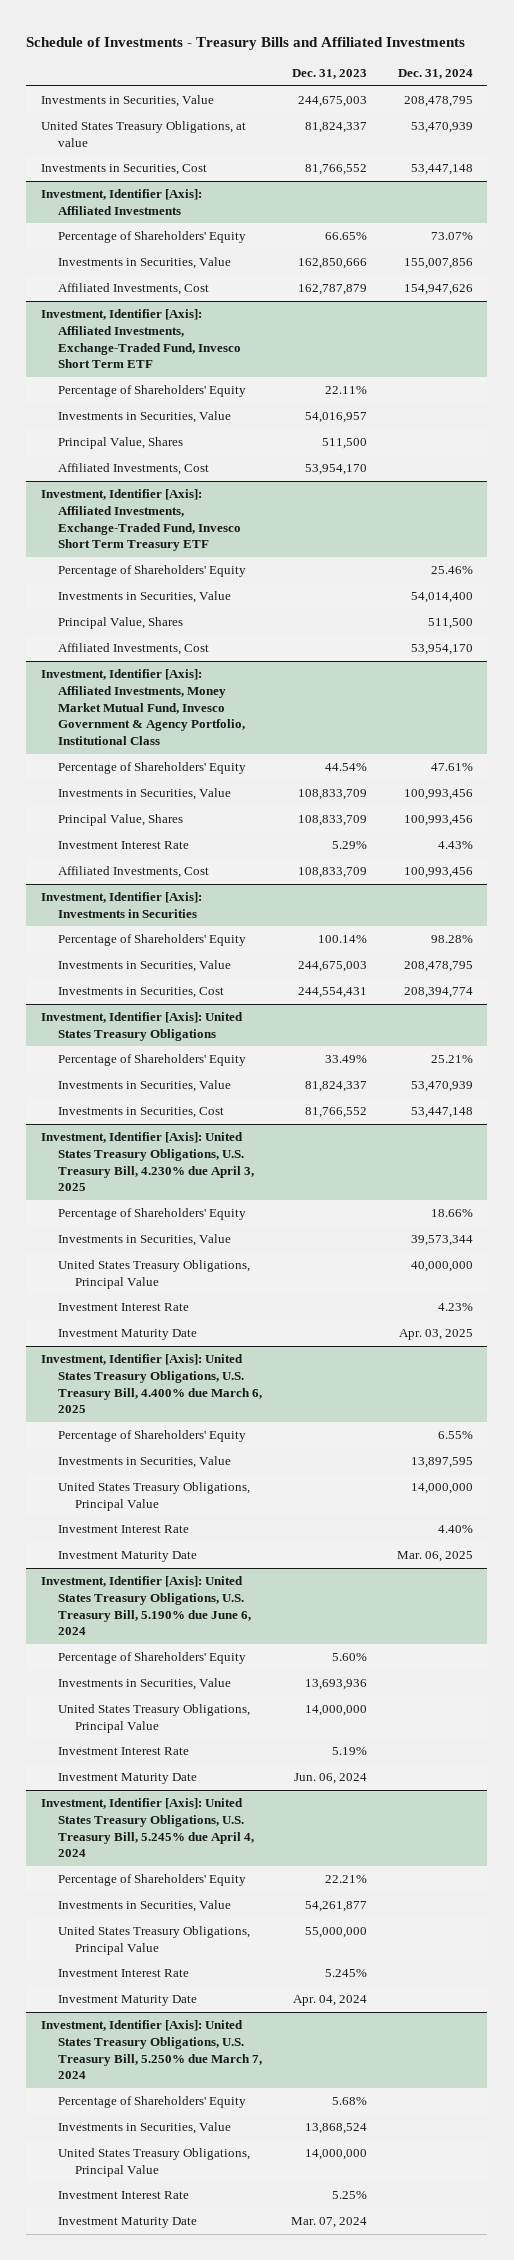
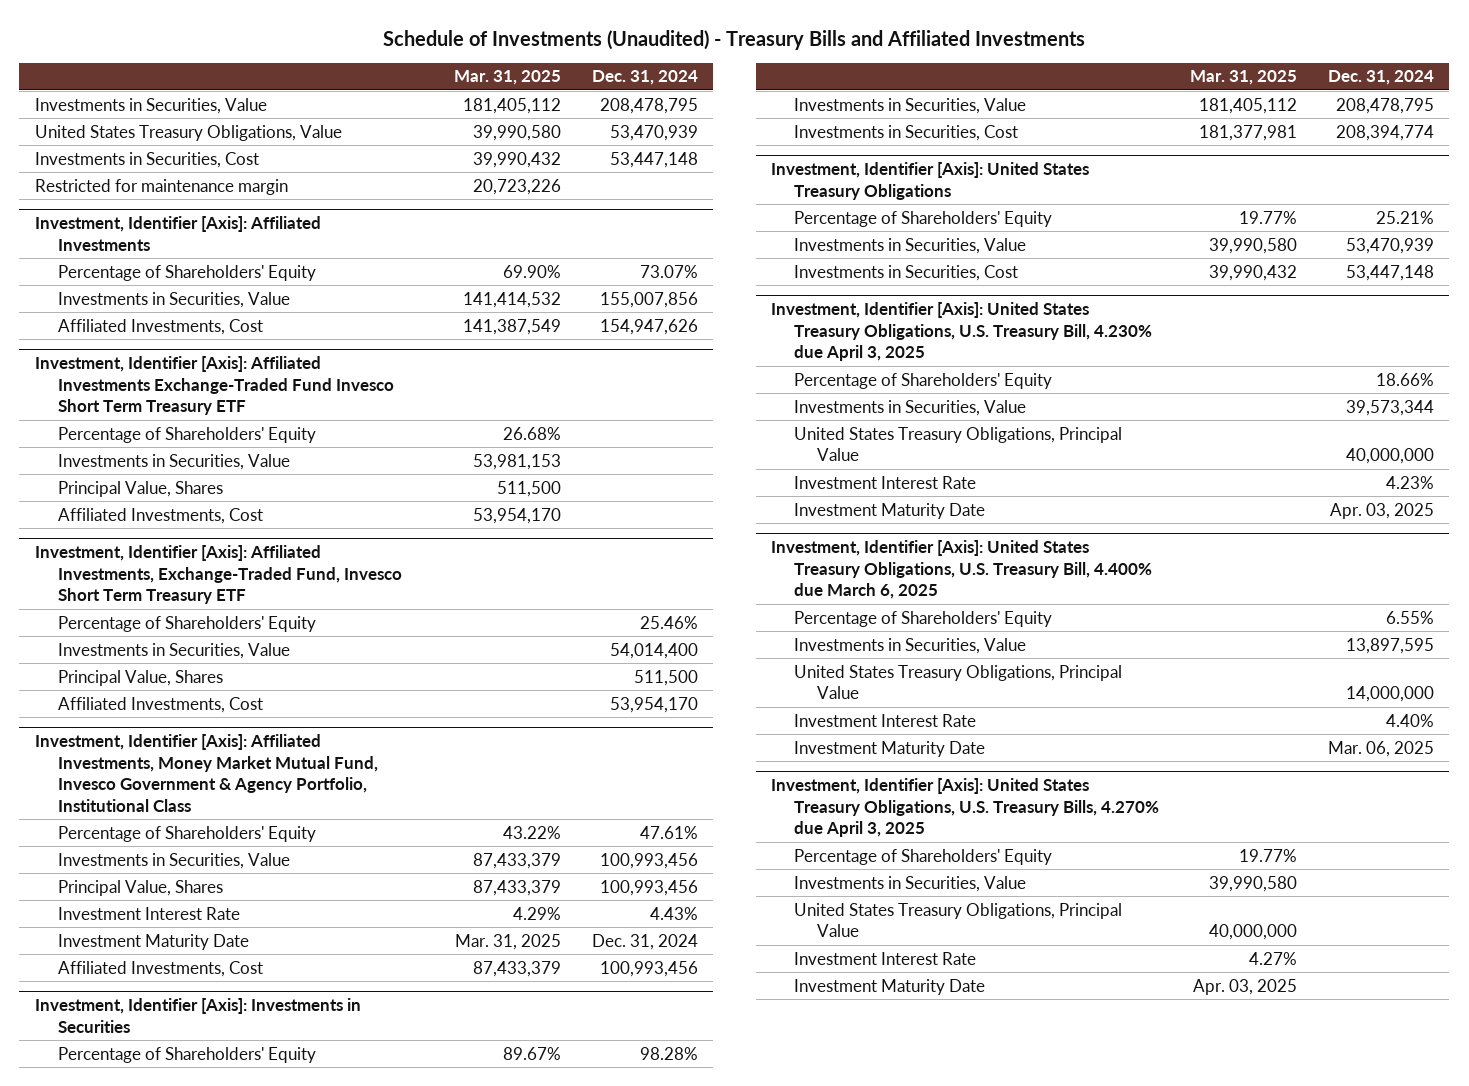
- Schedule of Investments - Treasury Bills and Affiliated Investments
+ Schedule of Investments (Unaudited) - Treasury Bills and Affiliated Investments
- | Dec. 31, 2023 | Dec. 31, 2024
+ | Mar. 31, 2025 | Dec. 31, 2024
- United States Treasury Obligations, at value | 81,824,337 | 53,470,939
+ United States Treasury Obligations, Value | 39,990,580 | 53,470,939
+ Restricted for maintenance margin | 20,723,226 |
- Investment, Identifier [Axis]: Affiliated Investments, Exchange-Traded Fund, Invesco Short Term ETF
+ Investment, Identifier [Axis]: Affiliated Investments Exchange-Traded Fund Invesco Short Term Treasury ETF
@ Investment, Identifier [Axis]: Affiliated Investments, Money Market Mutual Fund, Invesco Government & Agency Portfolio, Institutional Class
+ Investment Maturity Date | Mar. 31, 2025 | Dec. 31, 2024
- Investment, Identifier [Axis]: United States Treasury Obligations, U.S. Treasury Bill, 5.190% due June 6, 2024
- Percentage of Shareholders' Equity | 5.60% |
- Investments in Securities, Value | 13,693,936 |
- United States Treasury Obligations, Principal Value | 14,000,000 |
- Investment Interest Rate | 5.19% |
- Investment Maturity Date | Jun. 06, 2024 |
- Investment, Identifier [Axis]: United States Treasury Obligations, U.S. Treasury Bill, 5.245% due April 4, 2024
- Percentage of Shareholders' Equity | 22.21% |
- Investments in Securities, Value | 54,261,877 |
- United States Treasury Obligations, Principal Value | 55,000,000 |
- Investment Interest Rate | 5.245% |
- Investment Maturity Date | Apr. 04, 2024 |
- Investment, Identifier [Axis]: United States Treasury Obligations, U.S. Treasury Bill, 5.250% due March 7, 2024
+ Investment, Identifier [Axis]: United States Treasury Obligations, U.S. Treasury Bills, 4.270% due April 3, 2025

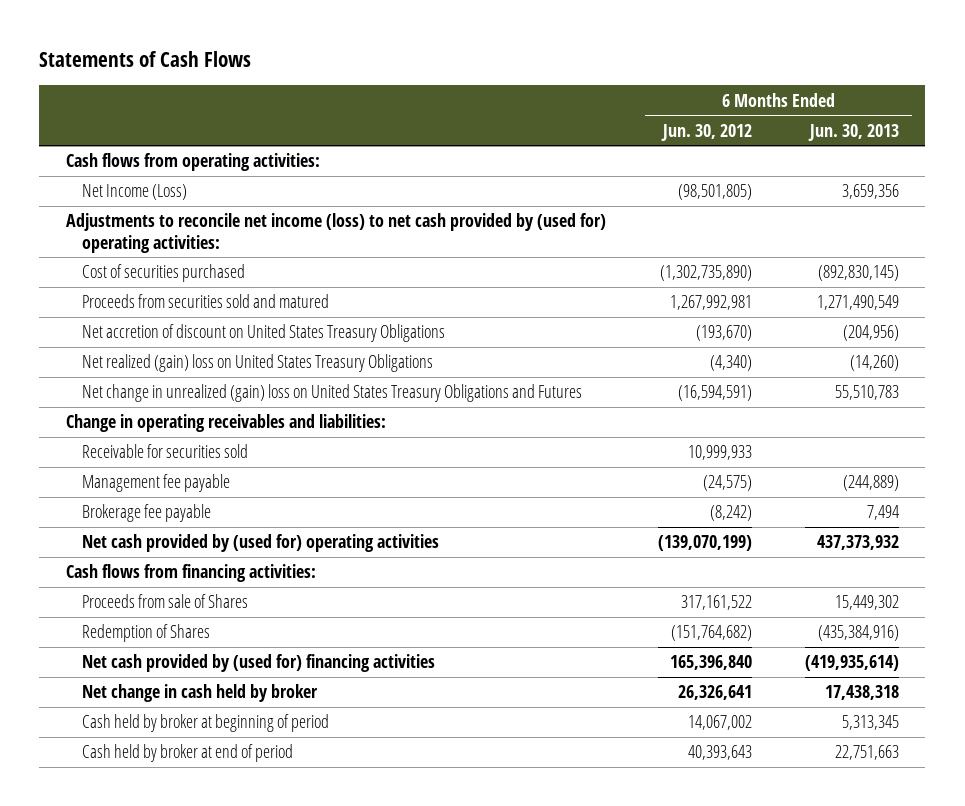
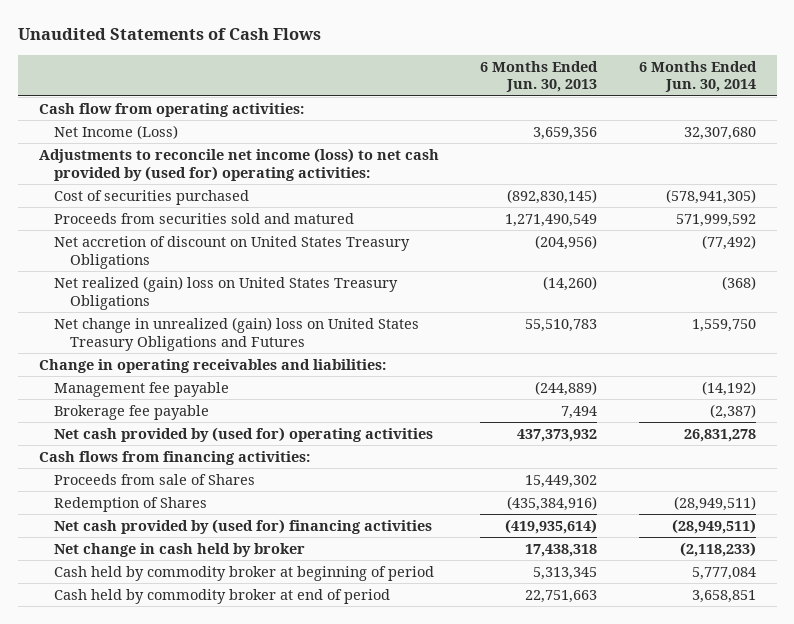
- Statements of Cash Flows
+ Unaudited Statements of Cash Flows
- | 6 Months Ended Jun. 30, 2012 | 6 Months Ended Jun. 30, 2013
+ | 6 Months Ended Jun. 30, 2013 | 6 Months Ended Jun. 30, 2014
- Cash flows from operating activities:
+ Cash flow from operating activities:
- Receivable for securities sold | 10,999,933 |
- Cash held by broker at beginning of period | 14,067,002 | 5,313,345
- Cash held by broker at end of period | 40,393,643 | 22,751,663
+ Cash held by commodity broker at beginning of period | 5,313,345 | 5,777,084
+ Cash held by commodity broker at end of period | 22,751,663 | 3,658,851

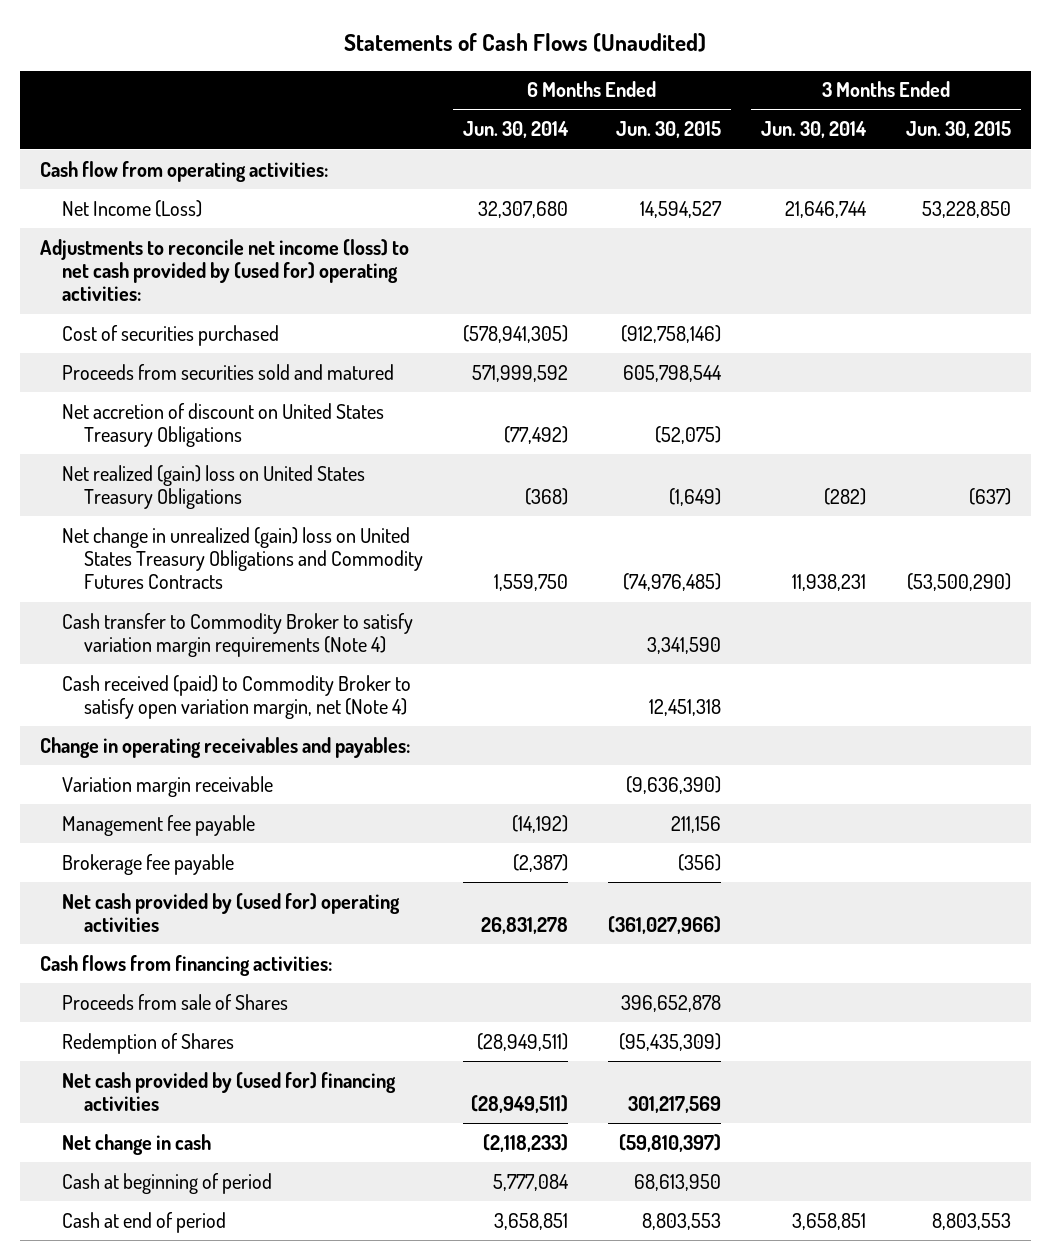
- Unaudited Statements of Cash Flows
+ Statements of Cash Flows (Unaudited)
- | 6 Months Ended Jun. 30, 2013 | 6 Months Ended Jun. 30, 2014
+ | 6 Months Ended Jun. 30, 2014 | 6 Months Ended Jun. 30, 2015 | 3 Months Ended Jun. 30, 2014 | 3 Months Ended Jun. 30, 2015
- Net change in unrealized (gain) loss on United States Treasury Obligations and Futures | 55,510,783 | 1,559,750
- Change in operating receivables and liabilities:
+ Net change in unrealized (gain) loss on United States Treasury Obligations and Commodity Futures Contracts | 1,559,750 | (74,976,485) | 11,938,231 | (53,500,290)
+ Cash transfer to Commodity Broker to satisfy variation margin requirements (Note 4) | | 3,341,590 | |
+ Cash received (paid) to Commodity Broker to satisfy open variation margin, net (Note 4) | | 12,451,318 | |
+ Change in operating receivables and payables:
+ Variation margin receivable | | (9,636,390) | |
- Net change in cash held by broker | 17,438,318 | (2,118,233)
- Cash held by commodity broker at beginning of period | 5,313,345 | 5,777,084
- Cash held by commodity broker at end of period | 22,751,663 | 3,658,851
+ Net change in cash | (2,118,233) | (59,810,397) | |
+ Cash at beginning of period | 5,777,084 | 68,613,950 | |
+ Cash at end of period | 3,658,851 | 8,803,553 | 3,658,851 | 8,803,553

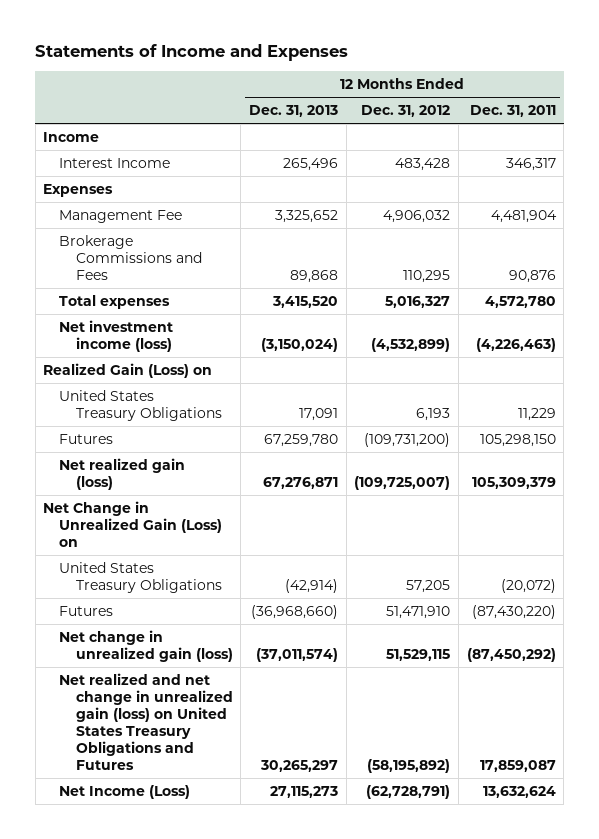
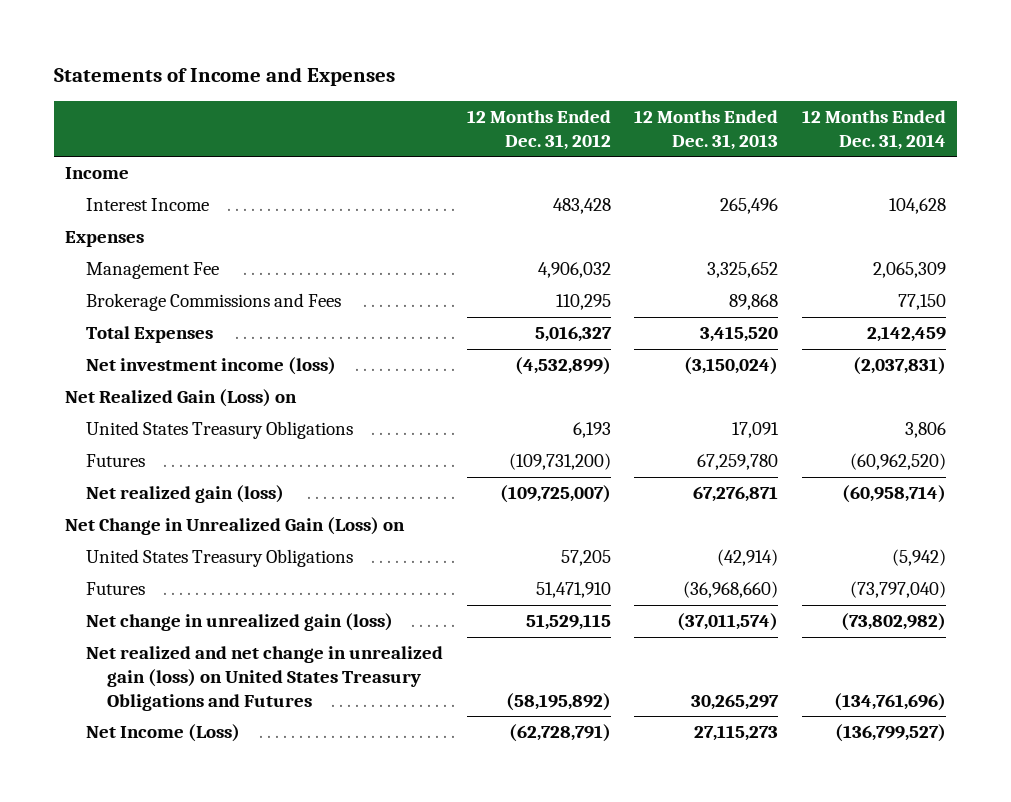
- | 12 Months Ended Dec. 31, 2013 | 12 Months Ended Dec. 31, 2012 | 12 Months Ended Dec. 31, 2011
+ | 12 Months Ended Dec. 31, 2012 | 12 Months Ended Dec. 31, 2013 | 12 Months Ended Dec. 31, 2014
- Total expenses | 3,415,520 | 5,016,327 | 4,572,780
+ Total Expenses | 5,016,327 | 3,415,520 | 2,142,459
- Realized Gain (Loss) on
+ Net Realized Gain (Loss) on

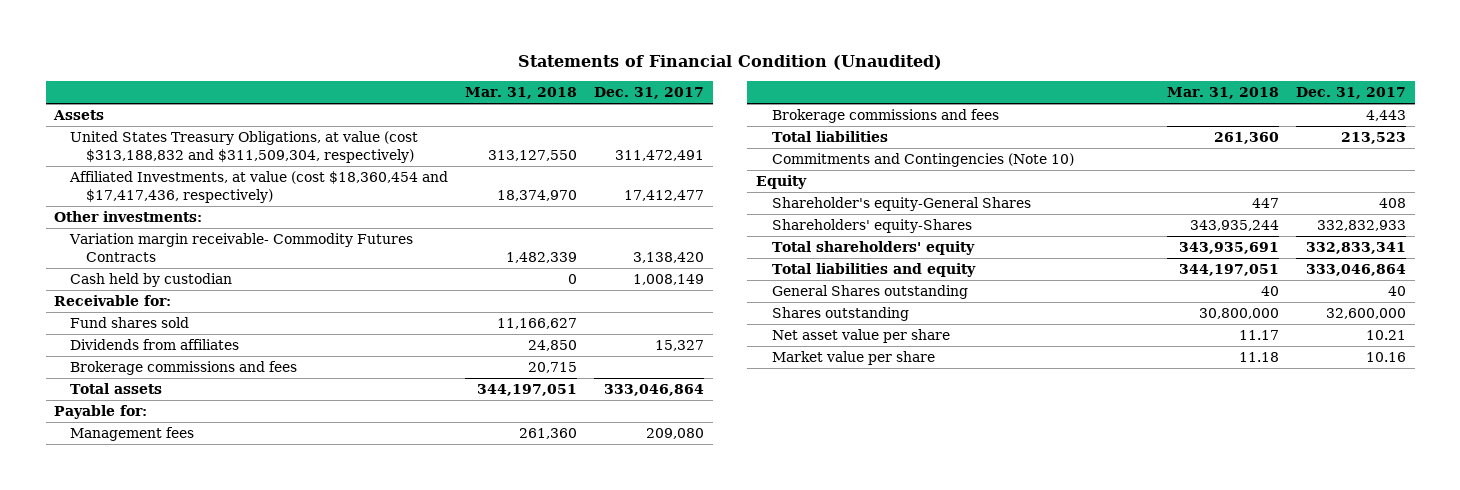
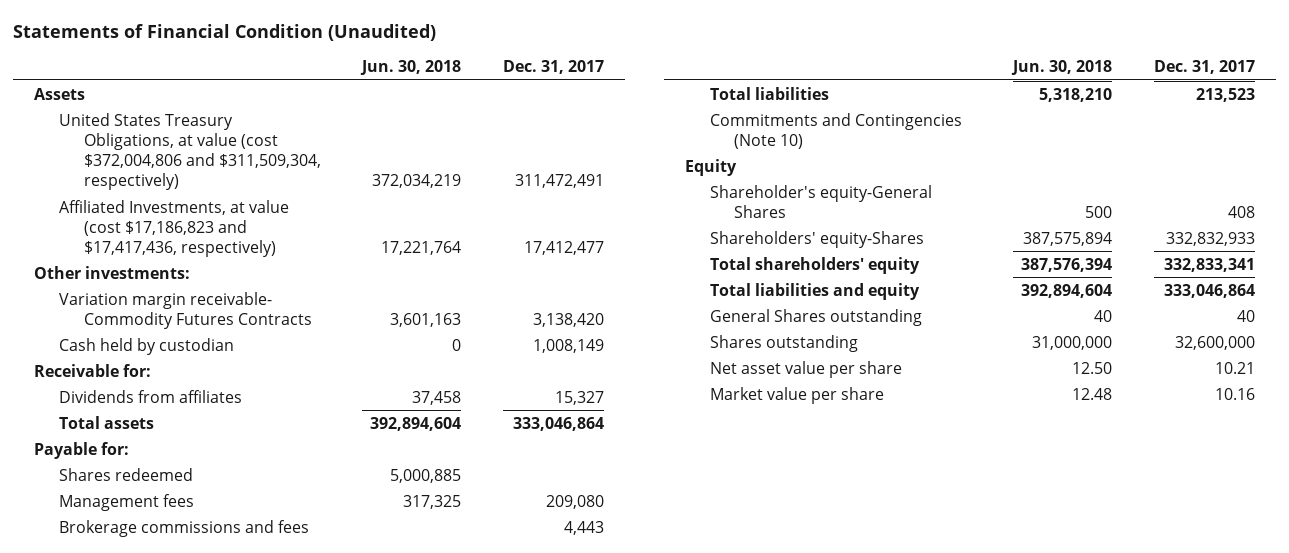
- | Mar. 31, 2018 | Dec. 31, 2017
+ | Jun. 30, 2018 | Dec. 31, 2017
- United States Treasury Obligations, at value (cost $313,188,832 and $311,509,304, respectively) | 313,127,550 | 311,472,491
- Affiliated Investments, at value (cost $18,360,454 and $17,417,436, respectively) | 18,374,970 | 17,412,477
+ United States Treasury Obligations, at value (cost $372,004,806 and $311,509,304, respectively) | 372,034,219 | 311,472,491
+ Affiliated Investments, at value (cost $17,186,823 and $17,417,436, respectively) | 17,221,764 | 17,412,477
- Fund shares sold | 11,166,627 |
- Brokerage commissions and fees | 20,715 |
+ Shares redeemed | 5,000,885 |

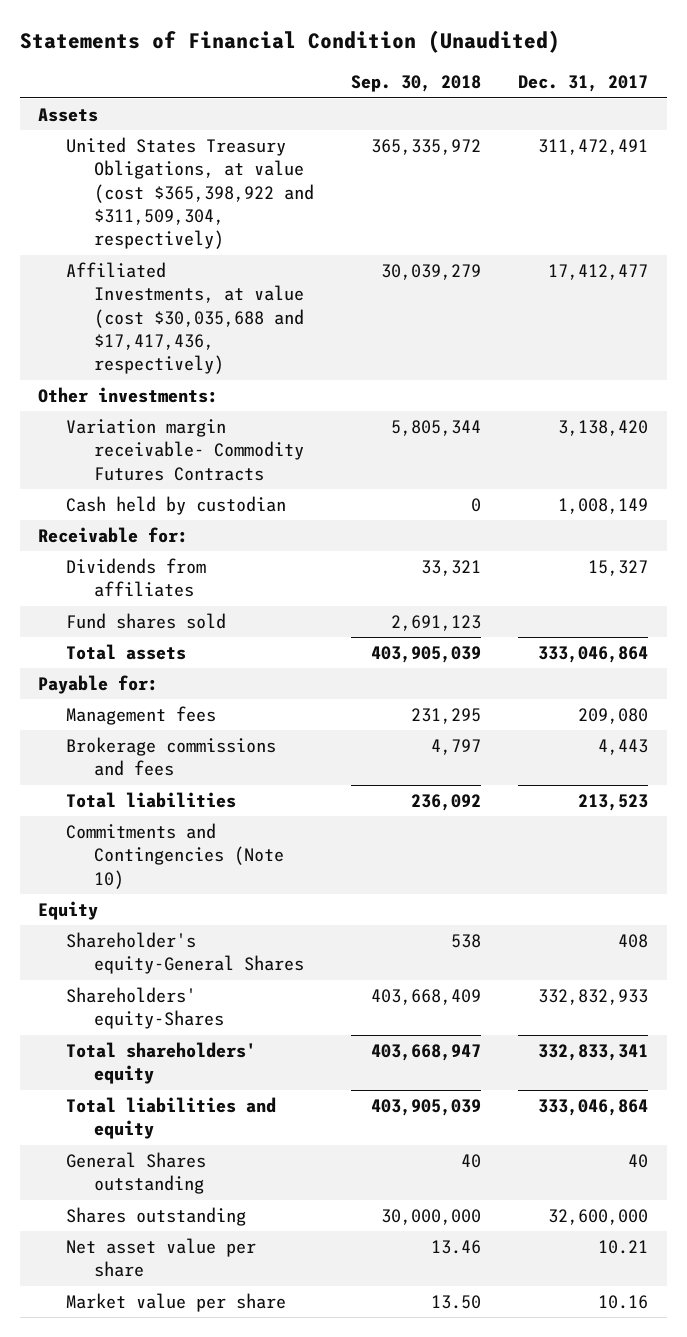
- | Jun. 30, 2018 | Dec. 31, 2017
+ | Sep. 30, 2018 | Dec. 31, 2017
- United States Treasury Obligations, at value (cost $372,004,806 and $311,509,304, respectively) | 372,034,219 | 311,472,491
- Affiliated Investments, at value (cost $17,186,823 and $17,417,436, respectively) | 17,221,764 | 17,412,477
+ United States Treasury Obligations, at value (cost $365,398,922 and $311,509,304, respectively) | 365,335,972 | 311,472,491
+ Affiliated Investments, at value (cost $30,035,688 and $17,417,436, respectively) | 30,039,279 | 17,412,477
+ Fund shares sold | 2,691,123 |
- Shares redeemed | 5,000,885 |

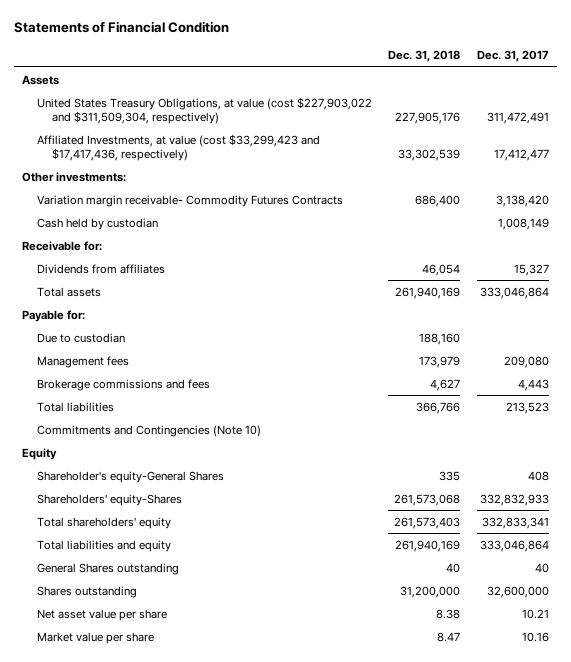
- Statements of Financial Condition (Unaudited)
+ Statements of Financial Condition
- | Sep. 30, 2018 | Dec. 31, 2017
+ | Dec. 31, 2018 | Dec. 31, 2017
- United States Treasury Obligations, at value (cost $365,398,922 and $311,509,304, respectively) | 365,335,972 | 311,472,491
- Affiliated Investments, at value (cost $30,035,688 and $17,417,436, respectively) | 30,039,279 | 17,412,477
+ United States Treasury Obligations, at value (cost $227,903,022 and $311,509,304, respectively) | 227,905,176 | 311,472,491
+ Affiliated Investments, at value (cost $33,299,423 and $17,417,436, respectively) | 33,302,539 | 17,412,477
- Fund shares sold | 2,691,123 |
+ Due to custodian | 188,160 |

